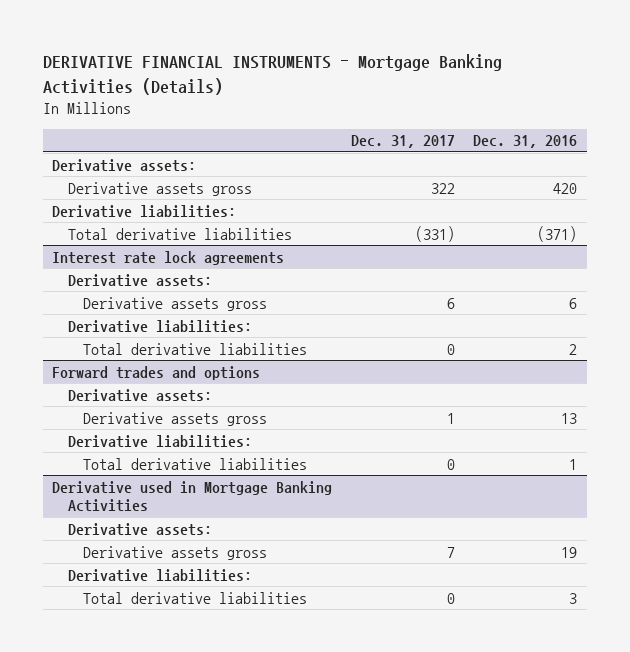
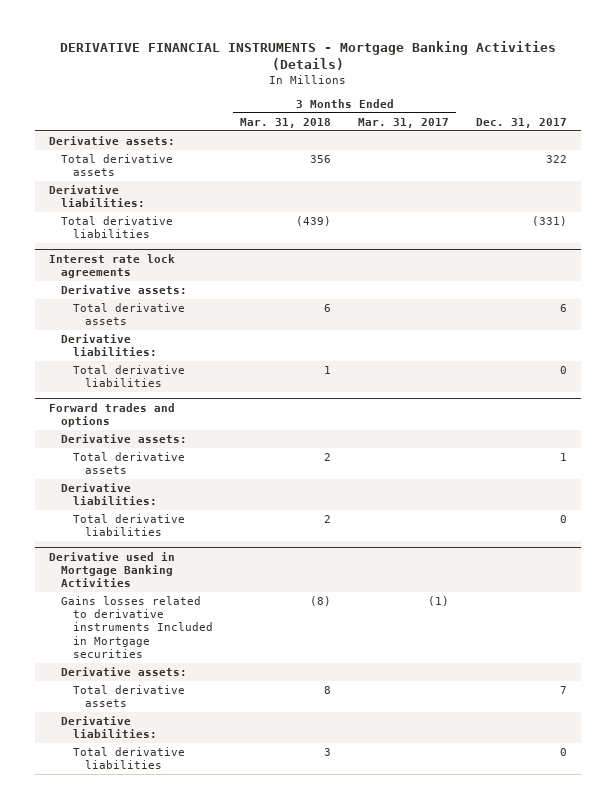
- | Dec. 31, 2017 | Dec. 31, 2016
+ | 3 Months Ended Mar. 31, 2018 | 3 Months Ended Mar. 31, 2017 | Dec. 31, 2017
- Derivative assets gross | 322 | 420
+ Total derivative assets | 356 | | 322
@ Interest rate lock agreements
- Derivative assets gross | 6 | 6
+ Total derivative assets | 6 | | 6
@ Forward trades and options
- Derivative assets gross | 1 | 13
+ Total derivative assets | 2 | | 1
@ Derivative used in Mortgage Banking Activities
+ Gains losses related to derivative instruments Included in Mortgage securities | (8) | (1) |
- Derivative assets gross | 7 | 19
+ Total derivative assets | 8 | | 7

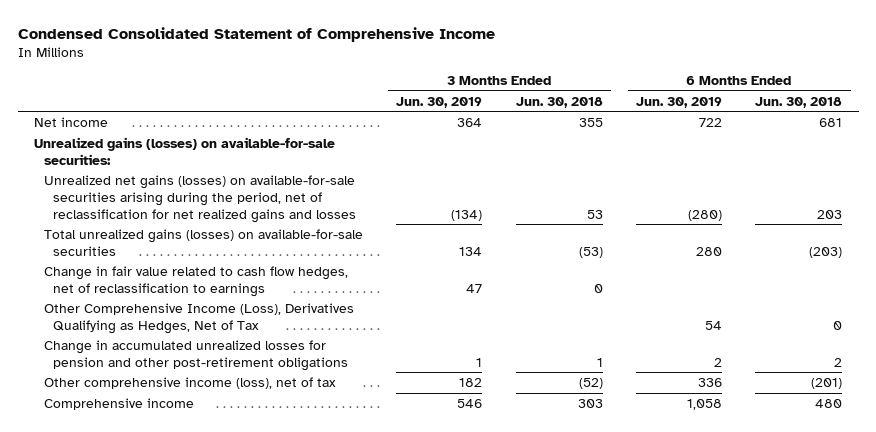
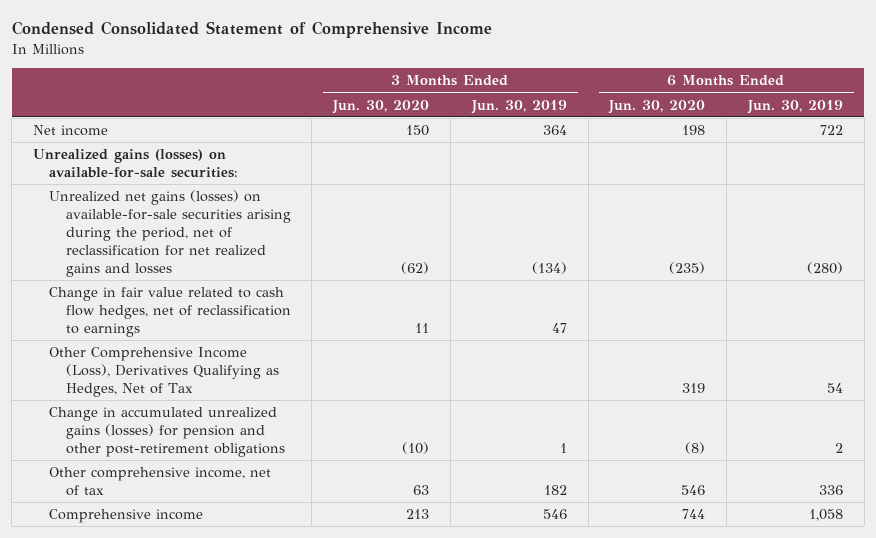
- | 3 Months Ended Jun. 30, 2019 | 3 Months Ended Jun. 30, 2018 | 6 Months Ended Jun. 30, 2019 | 6 Months Ended Jun. 30, 2018
+ | 3 Months Ended Jun. 30, 2020 | 3 Months Ended Jun. 30, 2019 | 6 Months Ended Jun. 30, 2020 | 6 Months Ended Jun. 30, 2019
- Total unrealized gains (losses) on available-for-sale securities | 134 | (53) | 280 | (203)
- Change in accumulated unrealized losses for pension and other post-retirement obligations | 1 | 1 | 2 | 2
- Other comprehensive income (loss), net of tax | 182 | (52) | 336 | (201)
+ Change in accumulated unrealized gains (losses) for pension and other post-retirement obligations | (10) | 1 | (8) | 2
+ Other comprehensive income, net of tax | 63 | 182 | 546 | 336

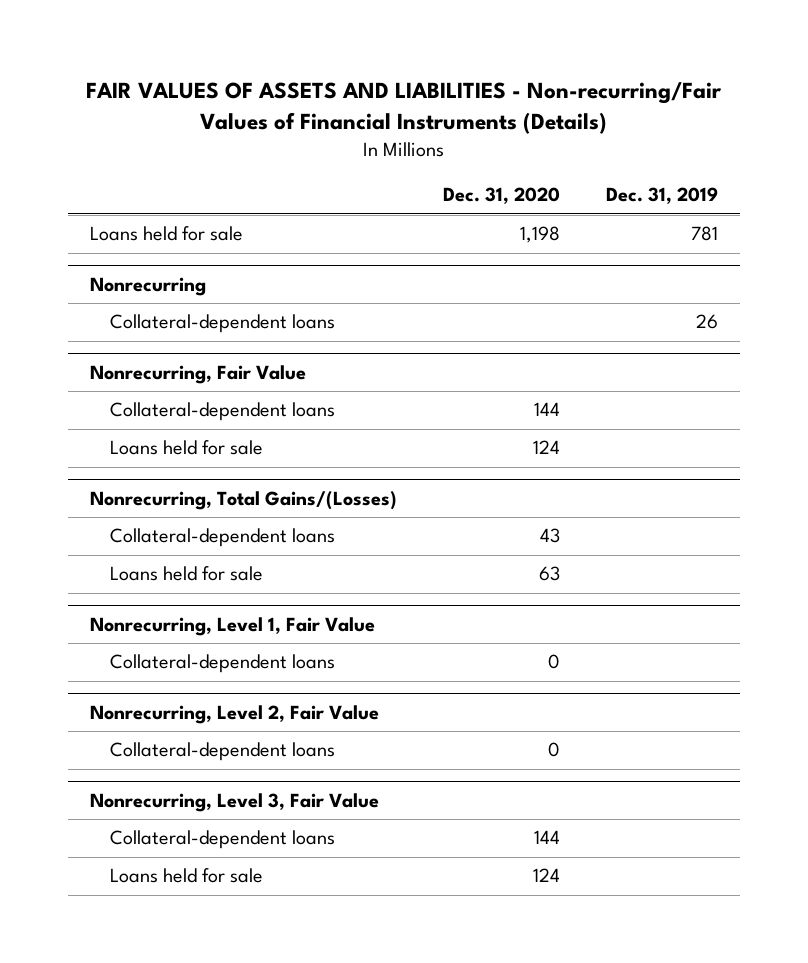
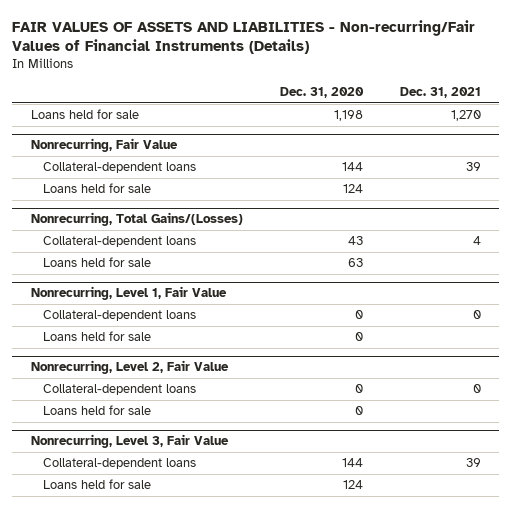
- | Dec. 31, 2020 | Dec. 31, 2019
+ | Dec. 31, 2020 | Dec. 31, 2021
- Nonrecurring
- Collateral-dependent loans | | 26
@ Nonrecurring, Level 1, Fair Value
+ Loans held for sale | 0 |
@ Nonrecurring, Level 2, Fair Value
+ Loans held for sale | 0 |

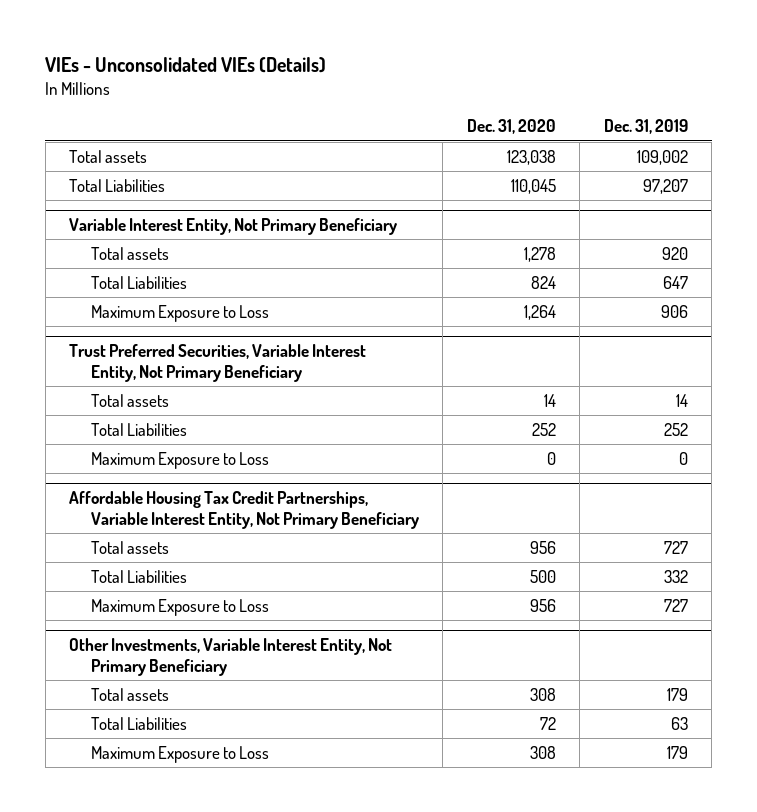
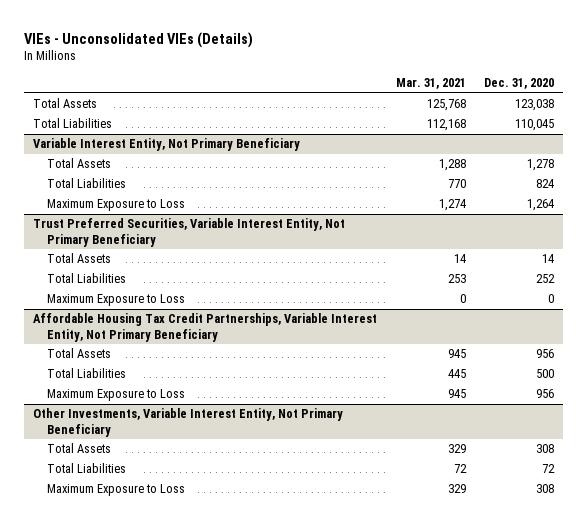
- | Dec. 31, 2020 | Dec. 31, 2019
+ | Mar. 31, 2021 | Dec. 31, 2020
- Total assets | 123,038 | 109,002
+ Total Assets | 125,768 | 123,038
@ Variable Interest Entity, Not Primary Beneficiary
- Total assets | 1,278 | 920
+ Total Assets | 1,288 | 1,278
@ Trust Preferred Securities, Variable Interest Entity, Not Primary Beneficiary
- Total assets | 14 | 14
+ Total Assets | 14 | 14
@ Affordable Housing Tax Credit Partnerships, Variable Interest Entity, Not Primary Beneficiary
- Total assets | 956 | 727
+ Total Assets | 945 | 956
@ Other Investments, Variable Interest Entity, Not Primary Beneficiary
- Total assets | 308 | 179
+ Total Assets | 329 | 308

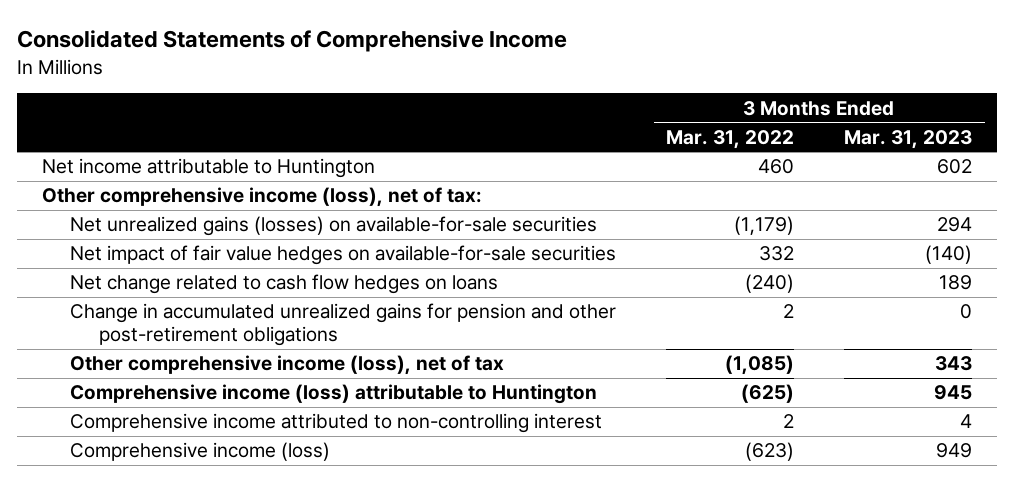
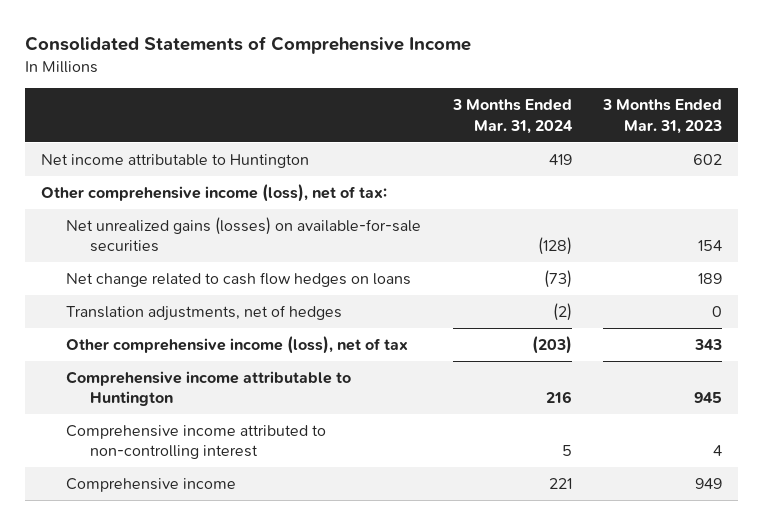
- | 3 Months Ended Mar. 31, 2022 | 3 Months Ended Mar. 31, 2023
+ | 3 Months Ended Mar. 31, 2024 | 3 Months Ended Mar. 31, 2023
- Net unrealized gains (losses) on available-for-sale securities | (1,179) | 294
- Net impact of fair value hedges on available-for-sale securities | 332 | (140)
+ Net unrealized gains (losses) on available-for-sale securities | (128) | 154
- Change in accumulated unrealized gains for pension and other post-retirement obligations | 2 | 0
+ Translation adjustments, net of hedges | (2) | 0
- Comprehensive income (loss) attributable to Huntington | (625) | 945
+ Comprehensive income attributable to Huntington | 216 | 945
- Comprehensive income (loss) | (623) | 949
+ Comprehensive income | 221 | 949

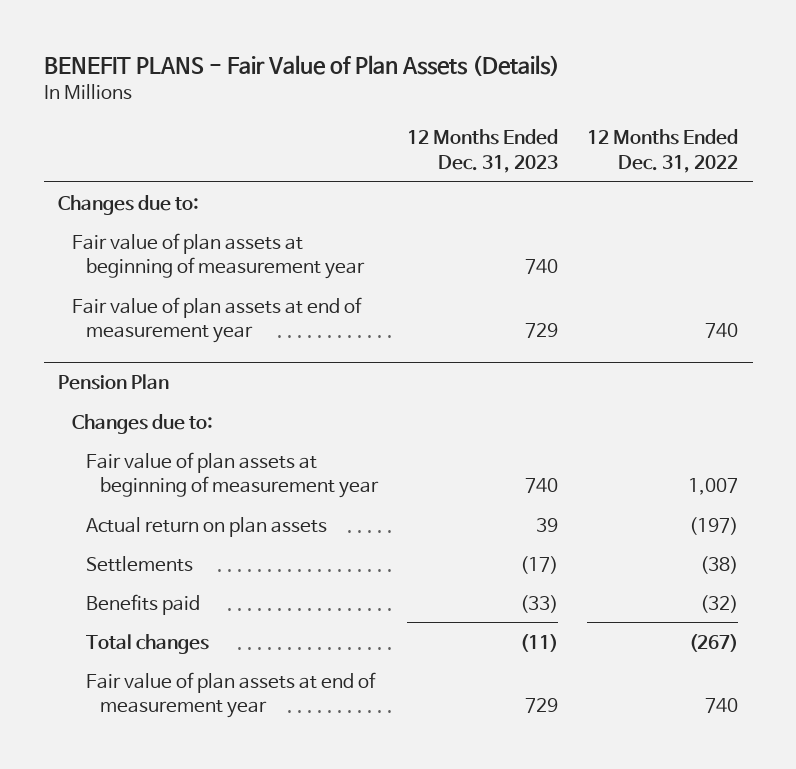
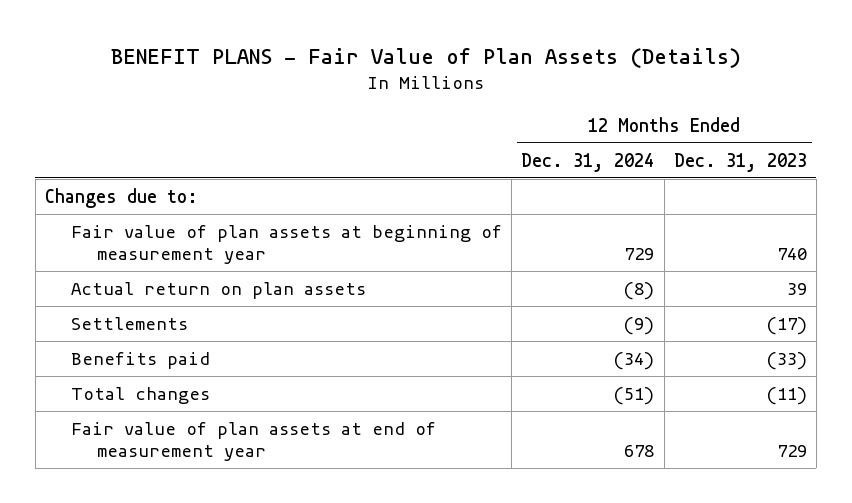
- | 12 Months Ended Dec. 31, 2023 | 12 Months Ended Dec. 31, 2022
+ | 12 Months Ended Dec. 31, 2024 | 12 Months Ended Dec. 31, 2023
- Fair value of plan assets at end of measurement year | 729 | 740
- Pension Plan
- Changes due to:
- Fair value of plan assets at beginning of measurement year | 740 | 1,007

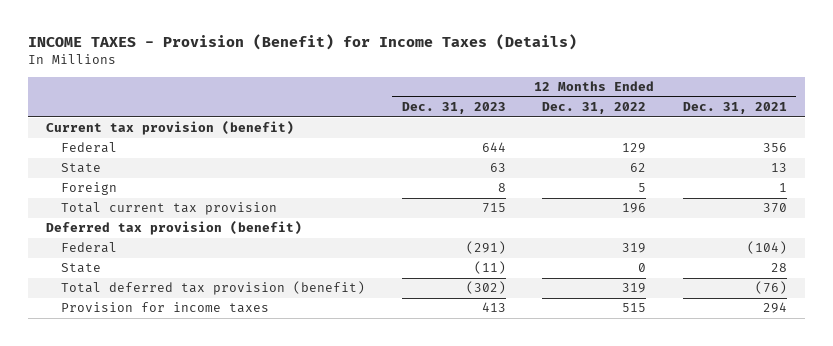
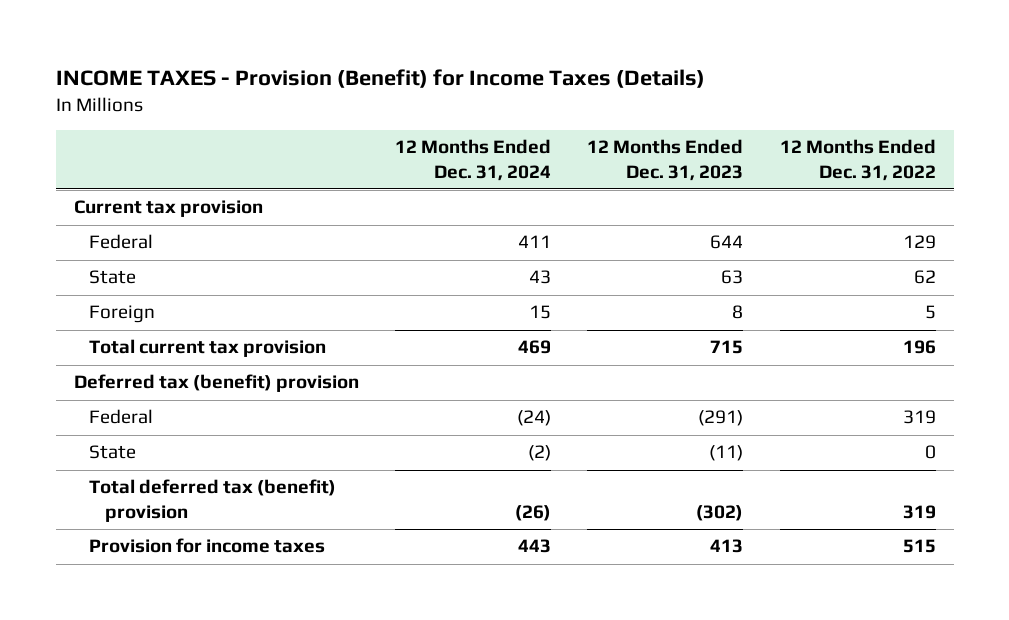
- | 12 Months Ended Dec. 31, 2023 | 12 Months Ended Dec. 31, 2022 | 12 Months Ended Dec. 31, 2021
+ | 12 Months Ended Dec. 31, 2024 | 12 Months Ended Dec. 31, 2023 | 12 Months Ended Dec. 31, 2022
- Current tax provision (benefit)
+ Current tax provision
- Deferred tax provision (benefit)
+ Deferred tax (benefit) provision
- Total deferred tax provision (benefit) | (302) | 319 | (76)
+ Total deferred tax (benefit) provision | (26) | (302) | 319

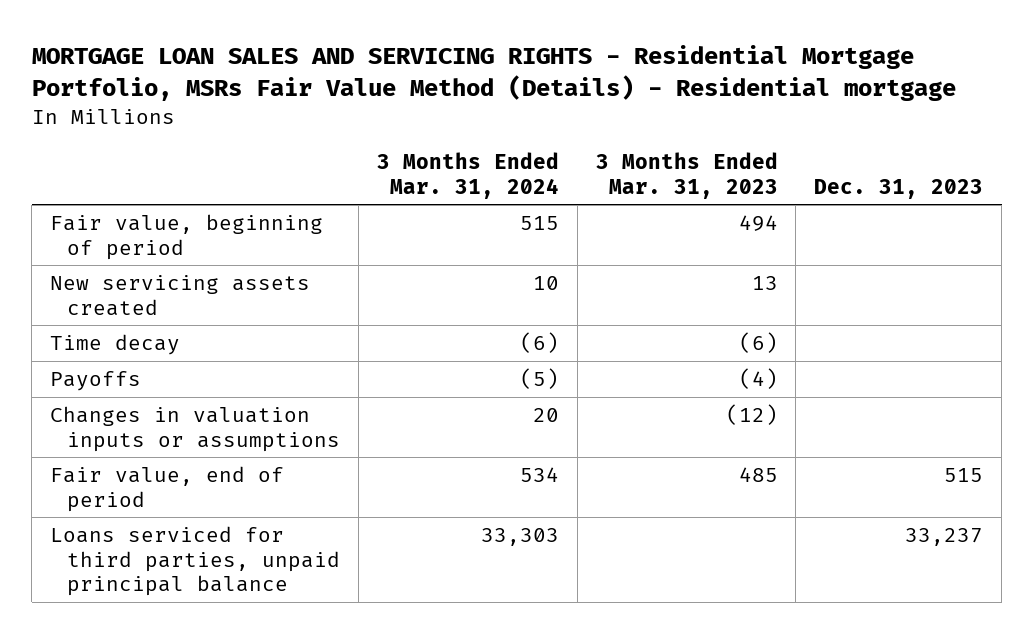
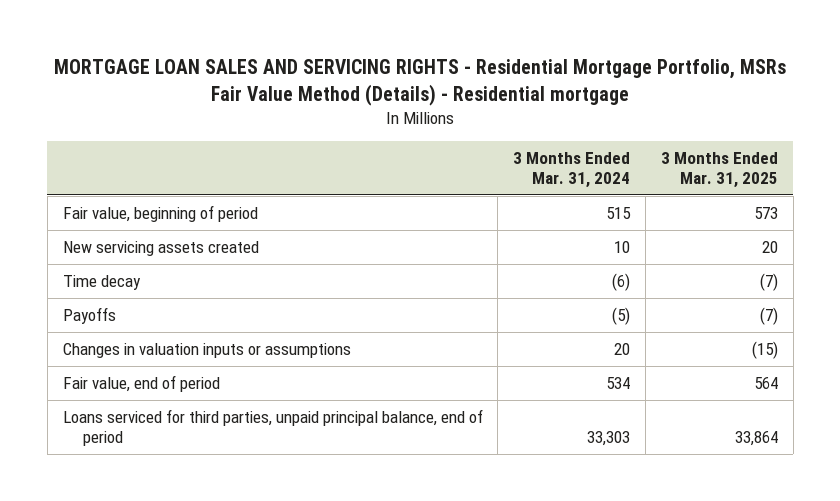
- | 3 Months Ended Mar. 31, 2024 | 3 Months Ended Mar. 31, 2023 | Dec. 31, 2023
+ | 3 Months Ended Mar. 31, 2024 | 3 Months Ended Mar. 31, 2025
- Loans serviced for third parties, unpaid principal balance | 33,303 | | 33,237
+ Loans serviced for third parties, unpaid principal balance, end of period | 33,303 | 33,864

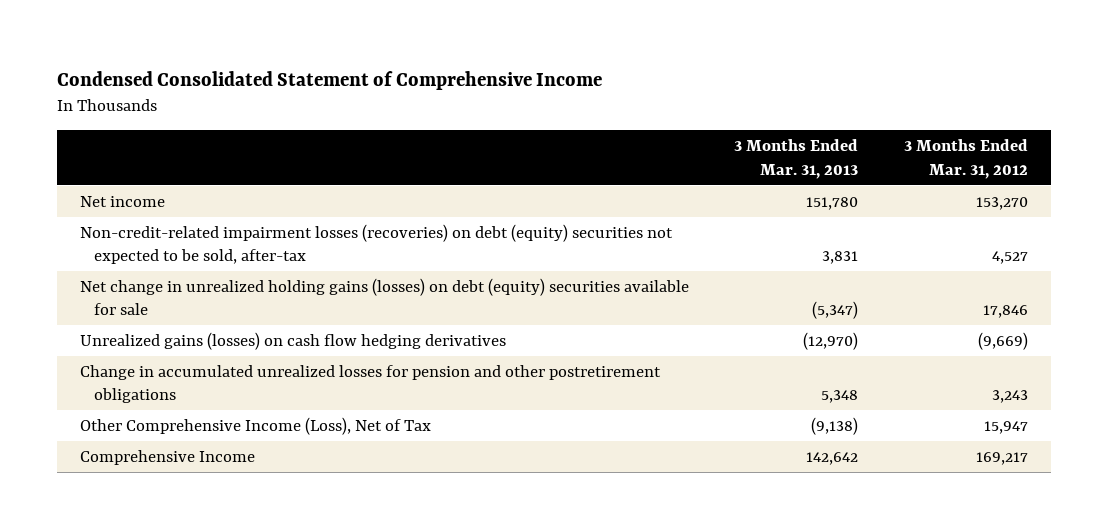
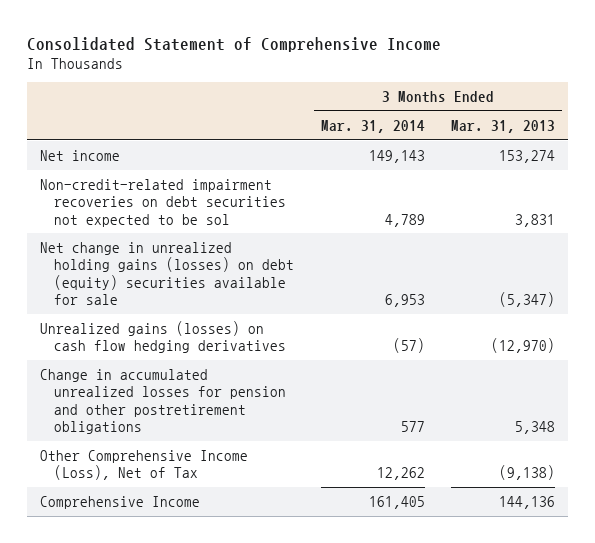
- Condensed Consolidated Statement of Comprehensive Income
+ Consolidated Statement of Comprehensive Income
- | 3 Months Ended Mar. 31, 2013 | 3 Months Ended Mar. 31, 2012
+ | 3 Months Ended Mar. 31, 2014 | 3 Months Ended Mar. 31, 2013
- Net income | 151,780 | 153,270
- Non-credit-related impairment losses (recoveries) on debt (equity) securities not expected to be sold, after-tax | 3,831 | 4,527
+ Net income | 149,143 | 153,274
+ Non-credit-related impairment recoveries on debt securities not expected to be sol | 4,789 | 3,831
- Comprehensive Income | 142,642 | 169,217
+ Comprehensive Income | 161,405 | 144,136

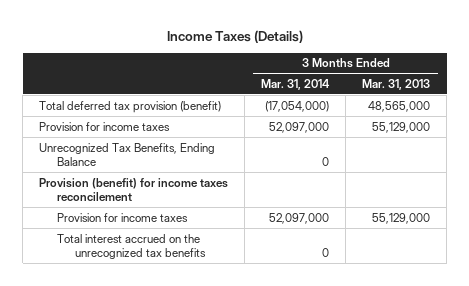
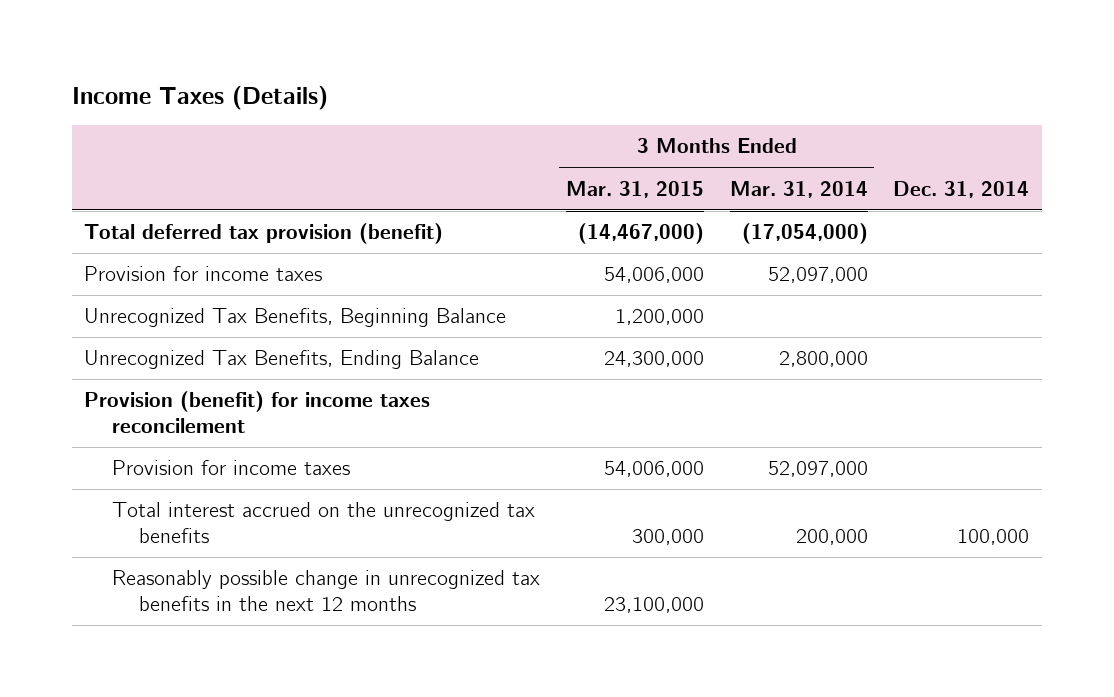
- | 3 Months Ended Mar. 31, 2014 | 3 Months Ended Mar. 31, 2013
+ | 3 Months Ended Mar. 31, 2015 | 3 Months Ended Mar. 31, 2014 | Dec. 31, 2014
- Unrecognized Tax Benefits, Ending Balance | 0 |
+ Unrecognized Tax Benefits, Beginning Balance | 1,200,000 | |
+ Unrecognized Tax Benefits, Ending Balance | 24,300,000 | 2,800,000 |
- Total interest accrued on the unrecognized tax benefits | 0 |
+ Total interest accrued on the unrecognized tax benefits | 300,000 | 200,000 | 100,000
+ Reasonably possible change in unrecognized tax benefits in the next 12 months | 23,100,000 | |

